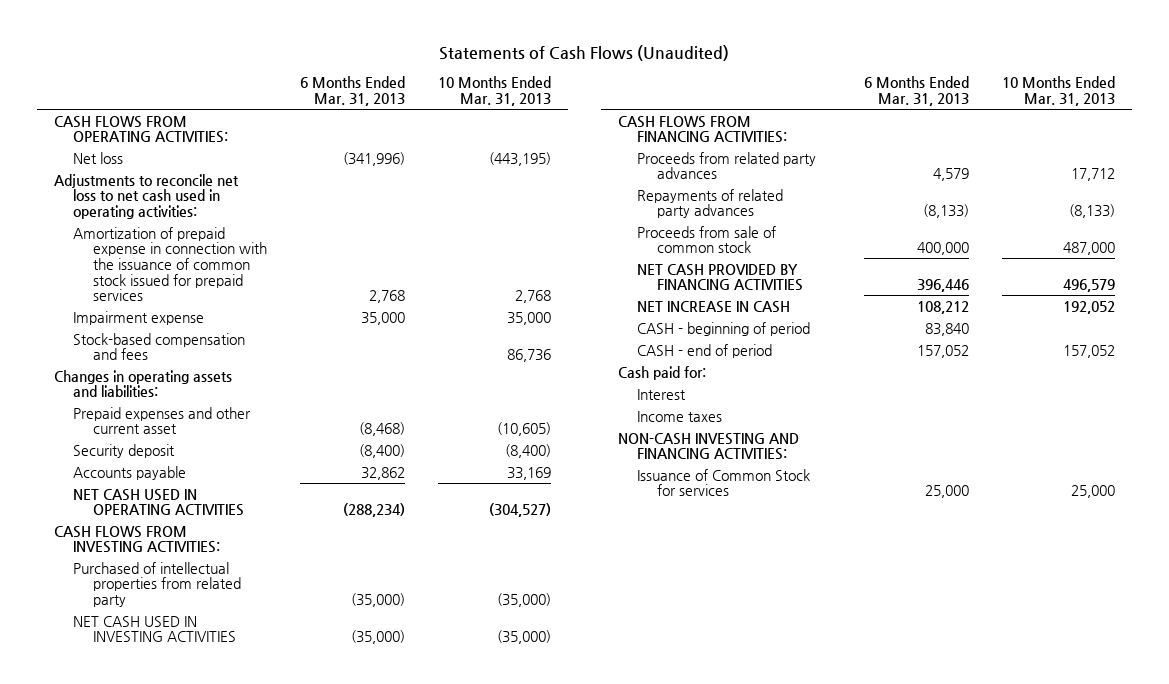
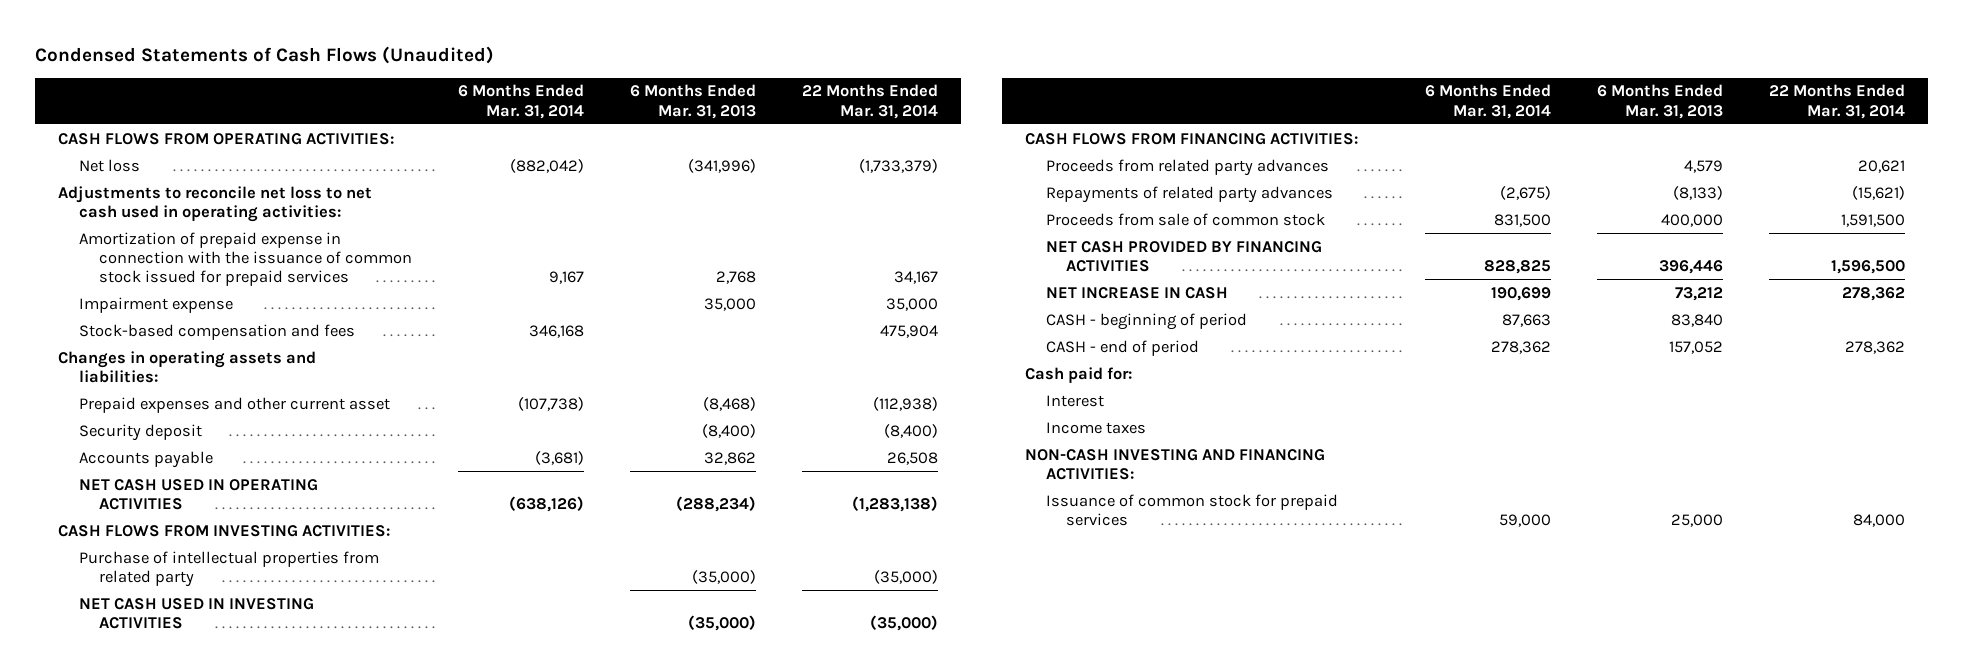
- Statements of Cash Flows (Unaudited)
+ Condensed Statements of Cash Flows (Unaudited)
- | 6 Months Ended Mar. 31, 2013 | 10 Months Ended Mar. 31, 2013
+ | 6 Months Ended Mar. 31, 2014 | 6 Months Ended Mar. 31, 2013 | 22 Months Ended Mar. 31, 2014
- Purchased of intellectual properties from related party | (35,000) | (35,000)
+ Purchase of intellectual properties from related party | | (35,000) | (35,000)
- NET INCREASE IN CASH | 108,212 | 192,052
+ NET INCREASE IN CASH | 190,699 | 73,212 | 278,362
- Issuance of Common Stock for services | 25,000 | 25,000
+ Issuance of common stock for prepaid services | 59,000 | 25,000 | 84,000

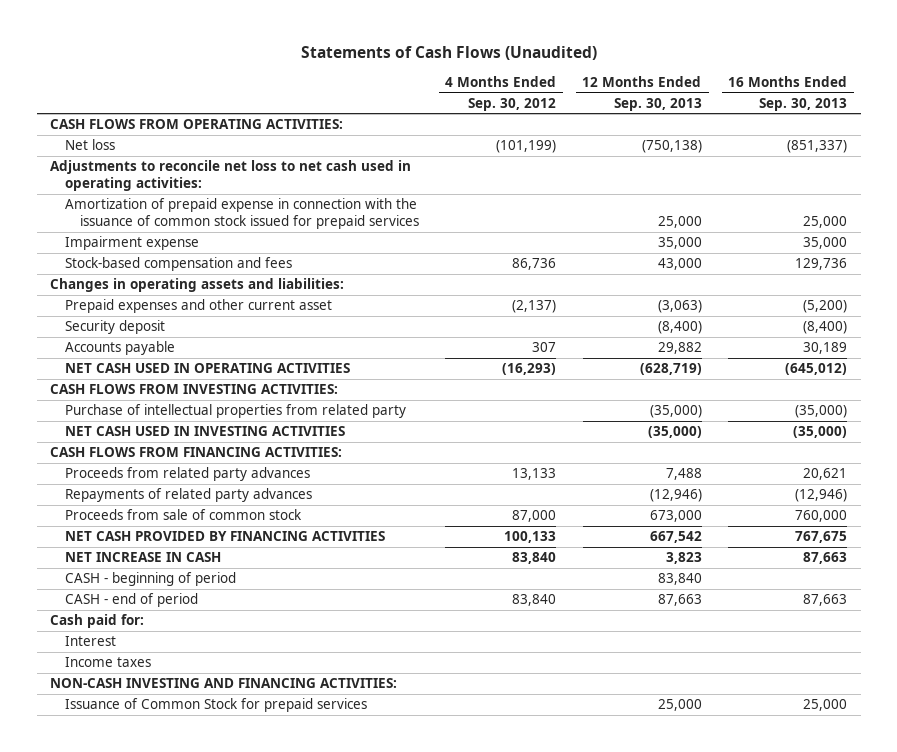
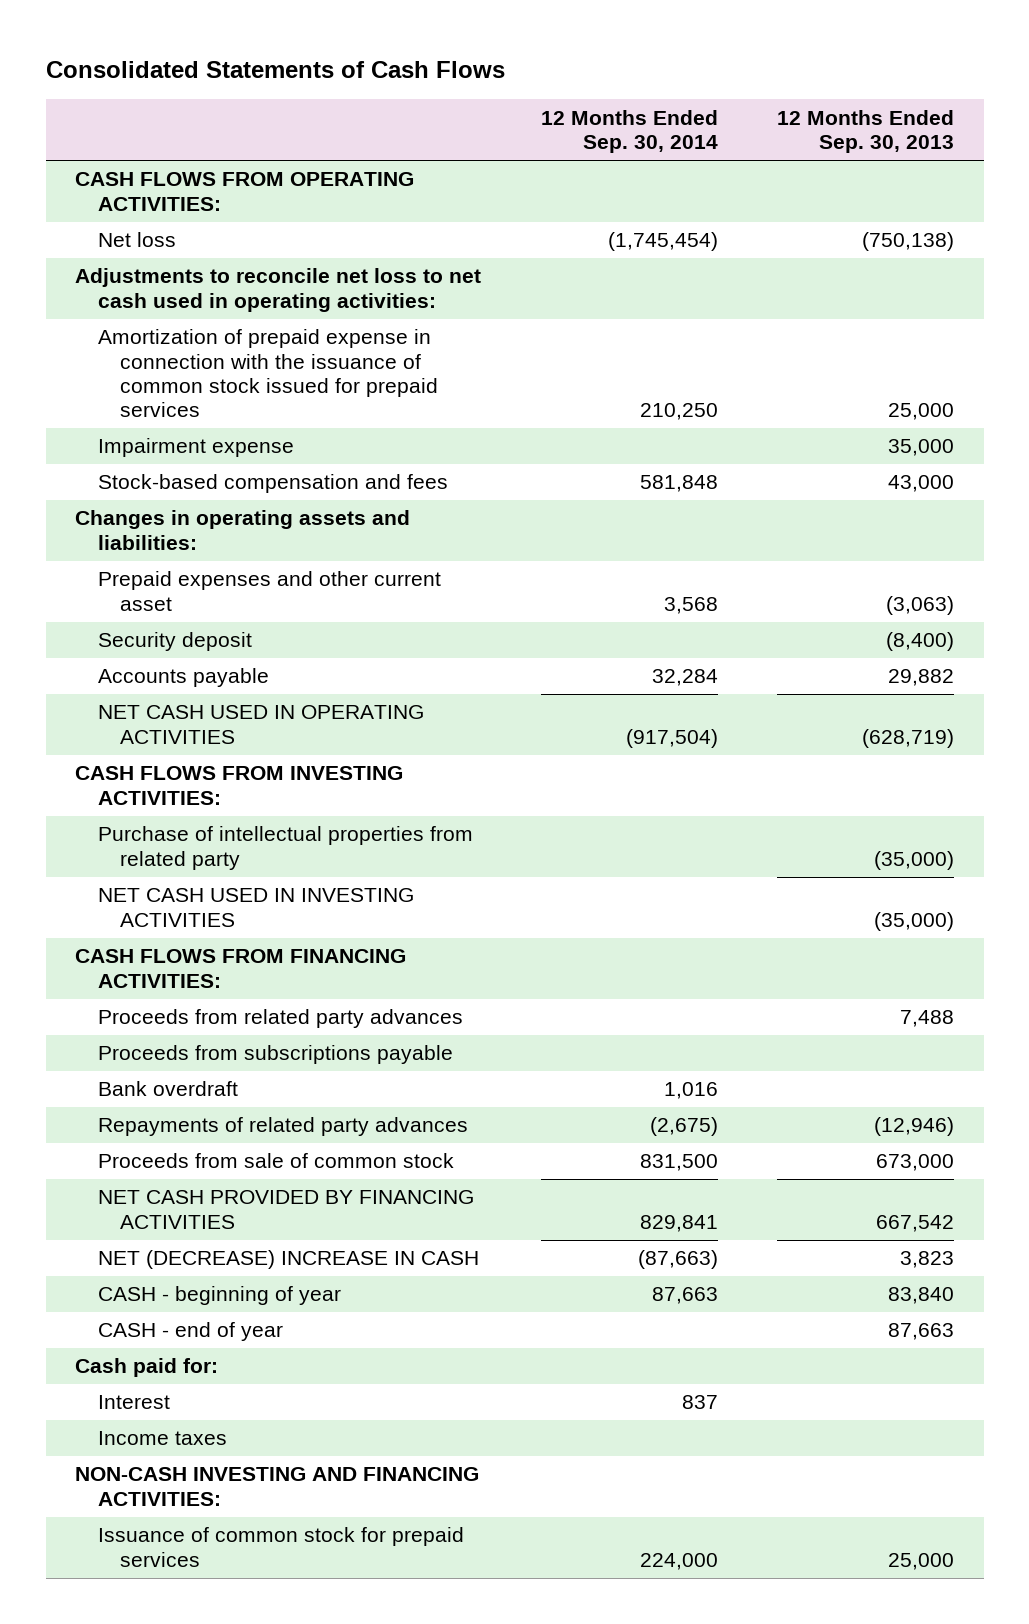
- Statements of Cash Flows (Unaudited)
+ Consolidated Statements of Cash Flows
- | 4 Months Ended Sep. 30, 2012 | 12 Months Ended Sep. 30, 2013 | 16 Months Ended Sep. 30, 2013
+ | 12 Months Ended Sep. 30, 2014 | 12 Months Ended Sep. 30, 2013
+ Proceeds from subscriptions payable
+ Bank overdraft | 1,016 |
- NET INCREASE IN CASH | 83,840 | 3,823 | 87,663
- CASH - beginning of period | | 83,840 |
- CASH - end of period | 83,840 | 87,663 | 87,663
+ NET (DECREASE) INCREASE IN CASH | (87,663) | 3,823
+ CASH - beginning of year | 87,663 | 83,840
+ CASH - end of year | | 87,663
- Issuance of Common Stock for prepaid services | | 25,000 | 25,000
+ Issuance of common stock for prepaid services | 224,000 | 25,000

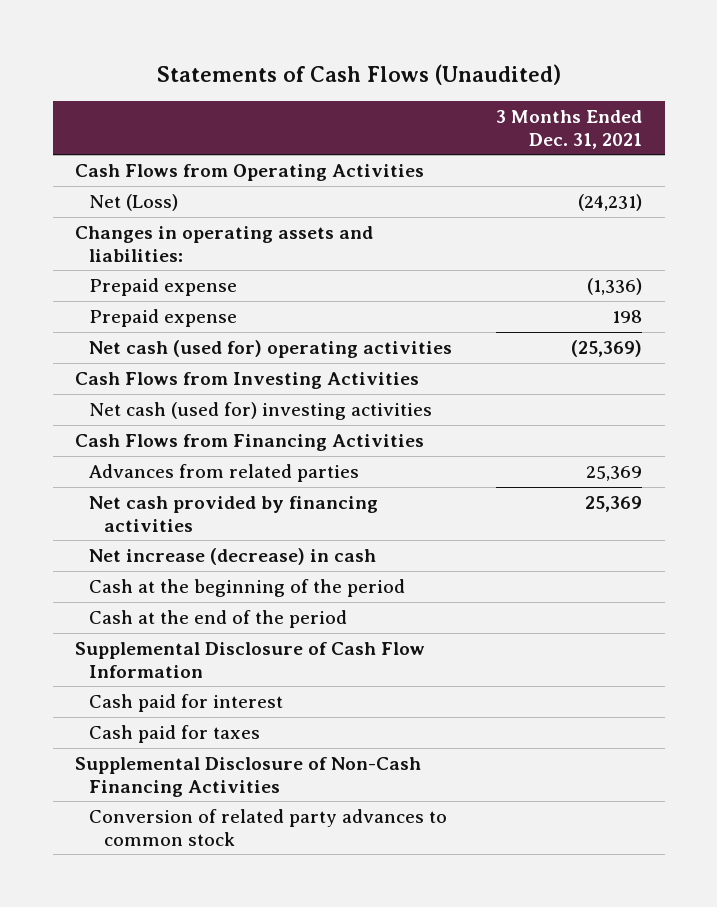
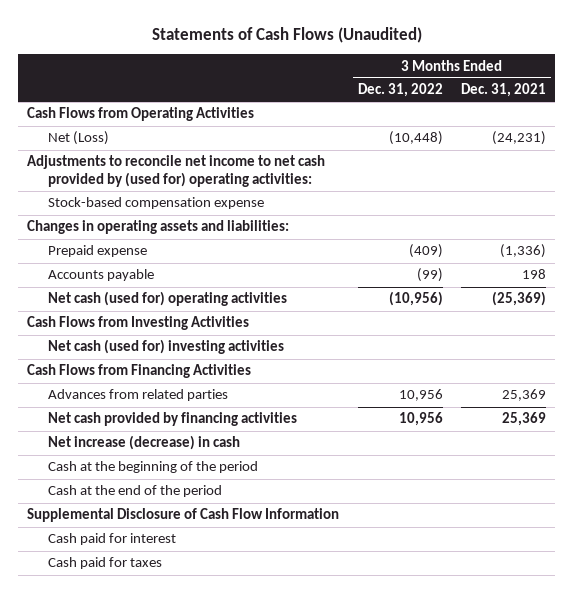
- | 3 Months Ended Dec. 31, 2021
+ | 3 Months Ended Dec. 31, 2022 | 3 Months Ended Dec. 31, 2021
+ Adjustments to reconcile net income to net cash provided by (used for) operating activities:
+ Stock-based compensation expense
- Prepaid expense | 198
+ Accounts payable | (99) | 198
- Supplemental Disclosure of Non-Cash Financing Activities
- Conversion of related party advances to common stock

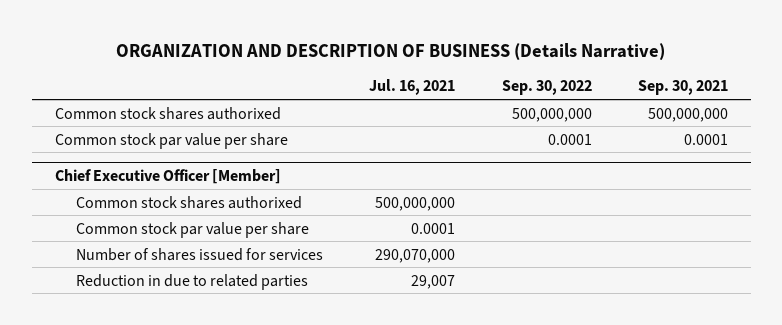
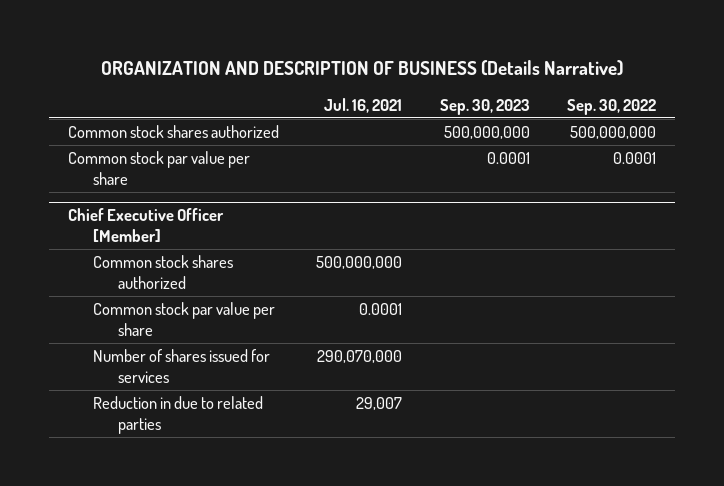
- | Jul. 16, 2021 | Sep. 30, 2022 | Sep. 30, 2021
+ | Jul. 16, 2021 | Sep. 30, 2023 | Sep. 30, 2022
- Common stock shares authorixed | | 500,000,000 | 500,000,000
+ Common stock shares authorized | | 500,000,000 | 500,000,000
@ Chief Executive Officer [Member]
- Common stock shares authorixed | 500,000,000 | |
+ Common stock shares authorized | 500,000,000 | |

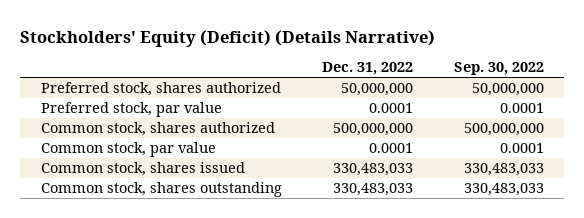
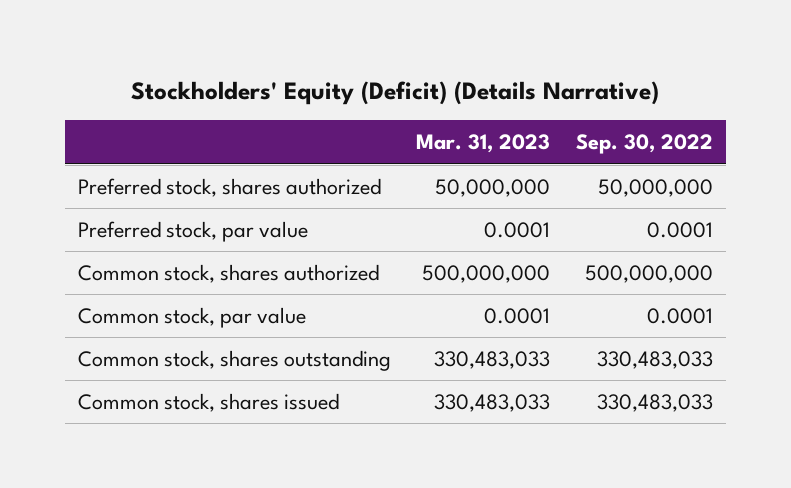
- | Dec. 31, 2022 | Sep. 30, 2022
+ | Mar. 31, 2023 | Sep. 30, 2022
moved down: Common stock, shares issued | 330,483,033 | 330,483,033

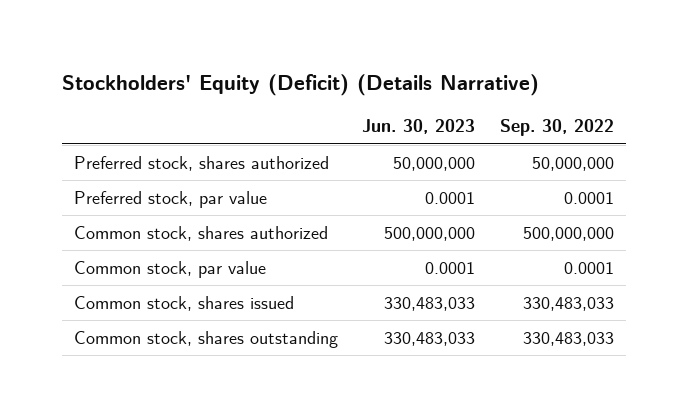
- | Mar. 31, 2023 | Sep. 30, 2022
+ | Jun. 30, 2023 | Sep. 30, 2022
moved down: Common stock, shares outstanding | 330,483,033 | 330,483,033

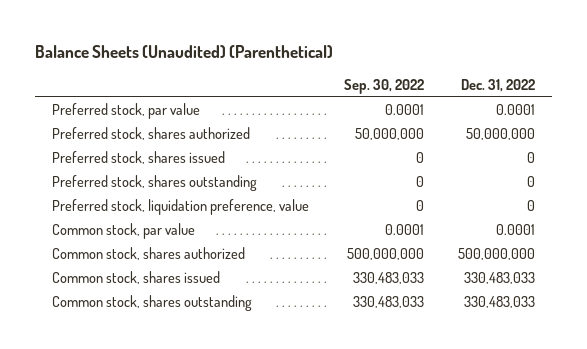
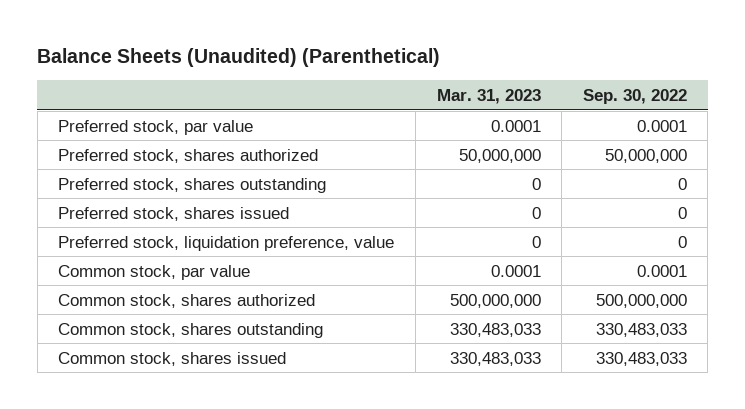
- | Sep. 30, 2022 | Dec. 31, 2022
+ | Mar. 31, 2023 | Sep. 30, 2022
moved down: Preferred stock, shares issued | 0 | 0
moved down: Common stock, shares issued | 330,483,033 | 330,483,033

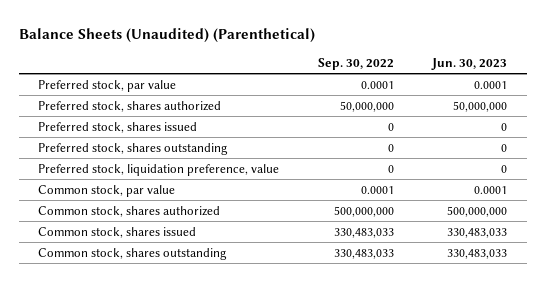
- | Mar. 31, 2023 | Sep. 30, 2022
+ | Sep. 30, 2022 | Jun. 30, 2023
moved down: Preferred stock, shares outstanding | 0 | 0
moved down: Common stock, shares outstanding | 330,483,033 | 330,483,033

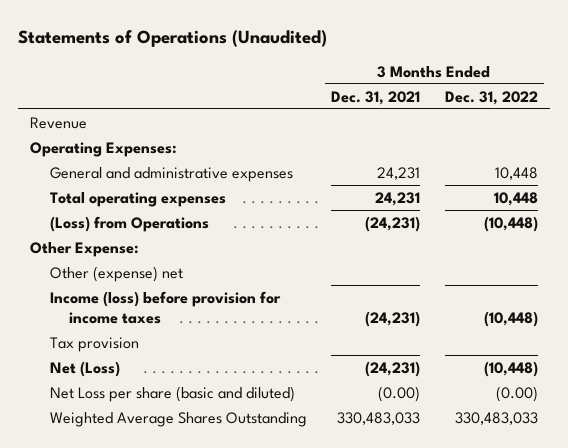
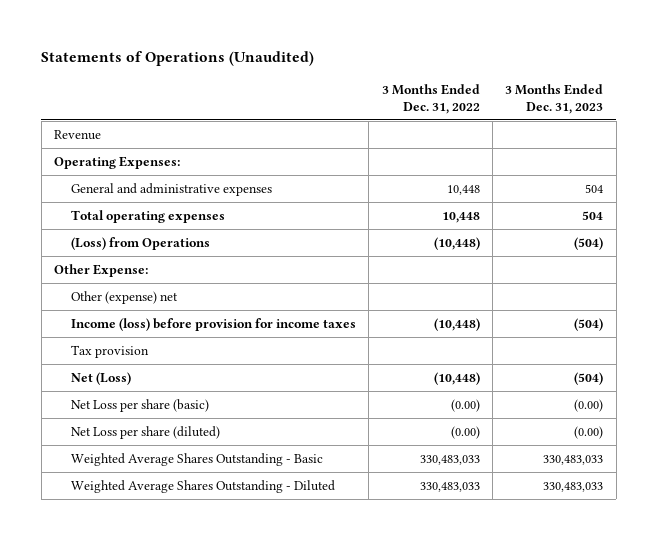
- | 3 Months Ended Dec. 31, 2021 | 3 Months Ended Dec. 31, 2022
+ | 3 Months Ended Dec. 31, 2022 | 3 Months Ended Dec. 31, 2023
- Net Loss per share (basic and diluted) | (0.00) | (0.00)
- Weighted Average Shares Outstanding | 330,483,033 | 330,483,033
+ Net Loss per share (basic) | (0.00) | (0.00)
+ Net Loss per share (diluted) | (0.00) | (0.00)
+ Weighted Average Shares Outstanding - Basic | 330,483,033 | 330,483,033
+ Weighted Average Shares Outstanding - Diluted | 330,483,033 | 330,483,033

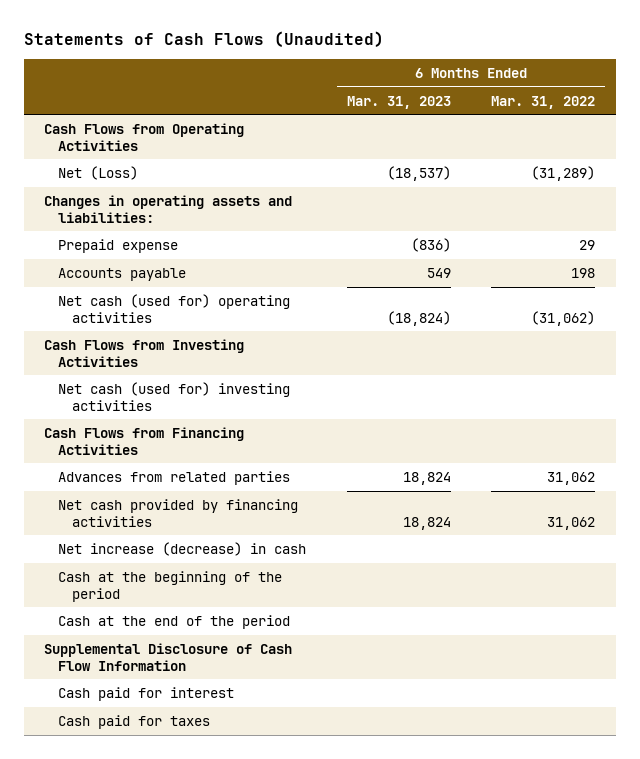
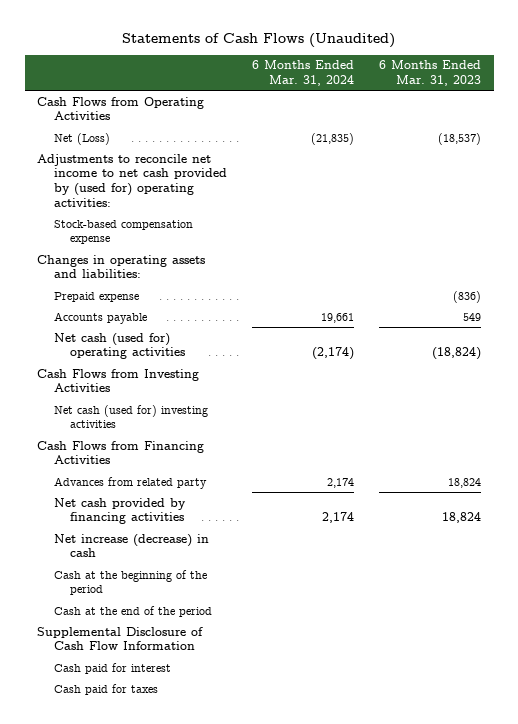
- | 6 Months Ended Mar. 31, 2023 | 6 Months Ended Mar. 31, 2022
+ | 6 Months Ended Mar. 31, 2024 | 6 Months Ended Mar. 31, 2023
+ Adjustments to reconcile net income to net cash provided by (used for) operating activities:
+ Stock-based compensation expense
- Advances from related parties | 18,824 | 31,062
+ Advances from related party | 2,174 | 18,824

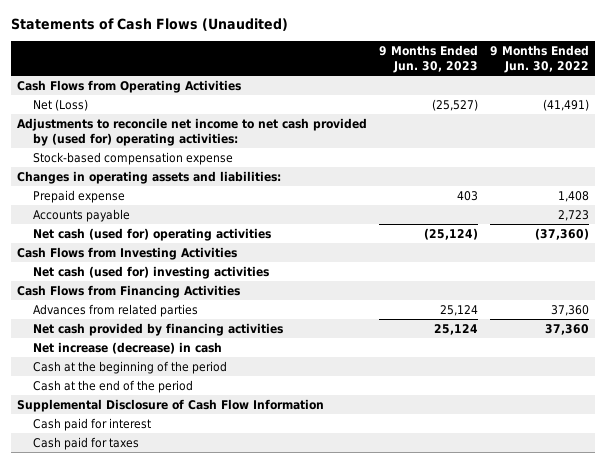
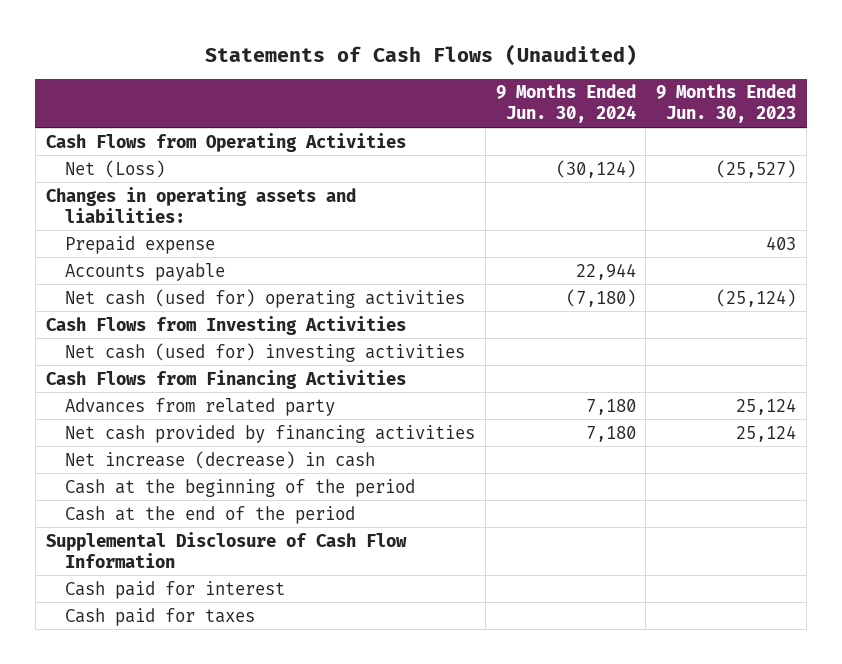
- | 9 Months Ended Jun. 30, 2023 | 9 Months Ended Jun. 30, 2022
+ | 9 Months Ended Jun. 30, 2024 | 9 Months Ended Jun. 30, 2023
- Adjustments to reconcile net income to net cash provided by (used for) operating activities:
- Stock-based compensation expense
- Advances from related parties | 25,124 | 37,360
+ Advances from related party | 7,180 | 25,124

